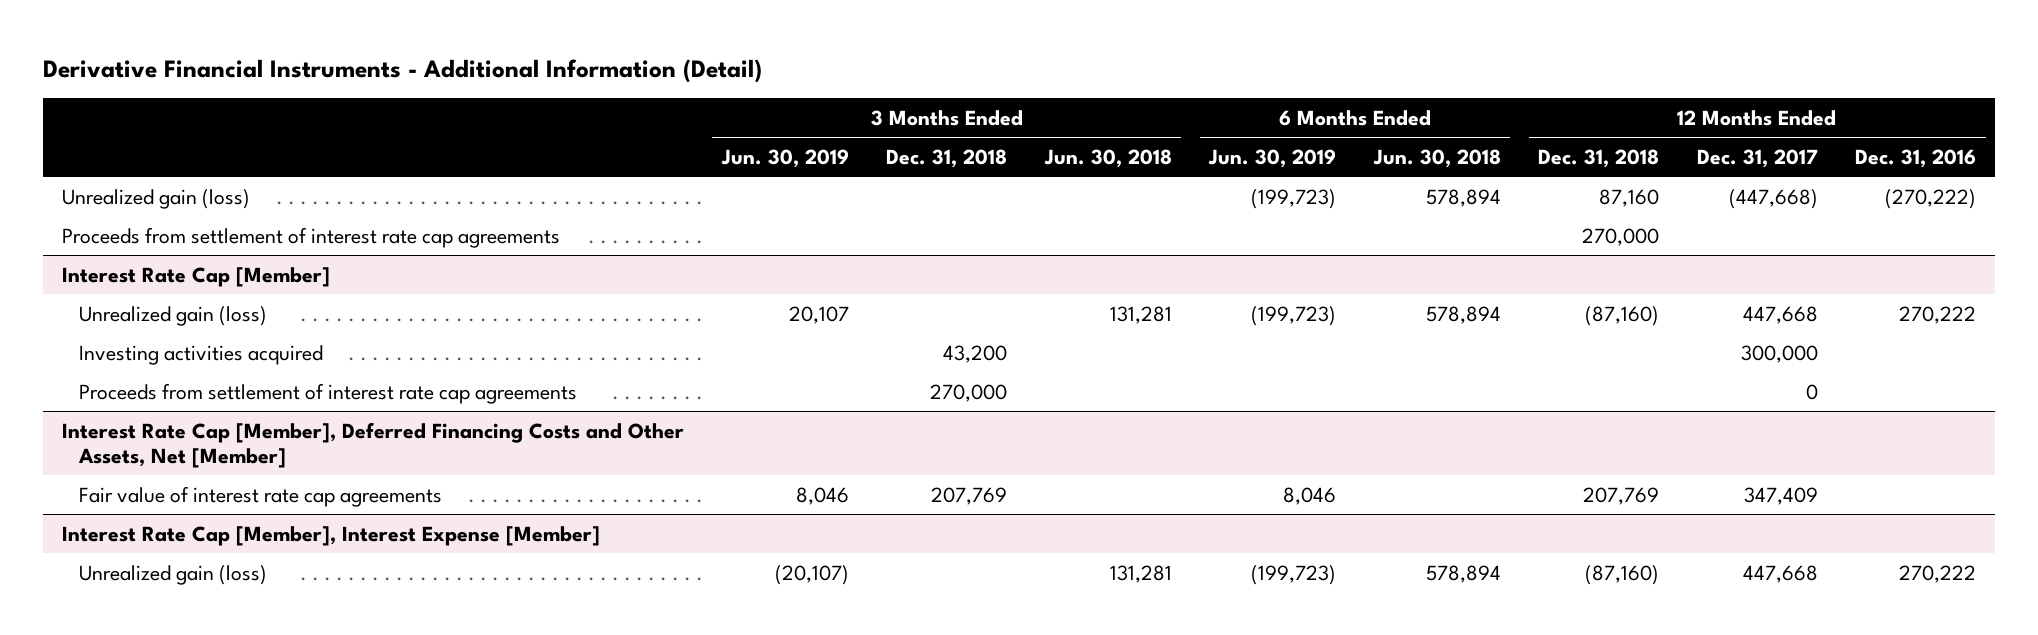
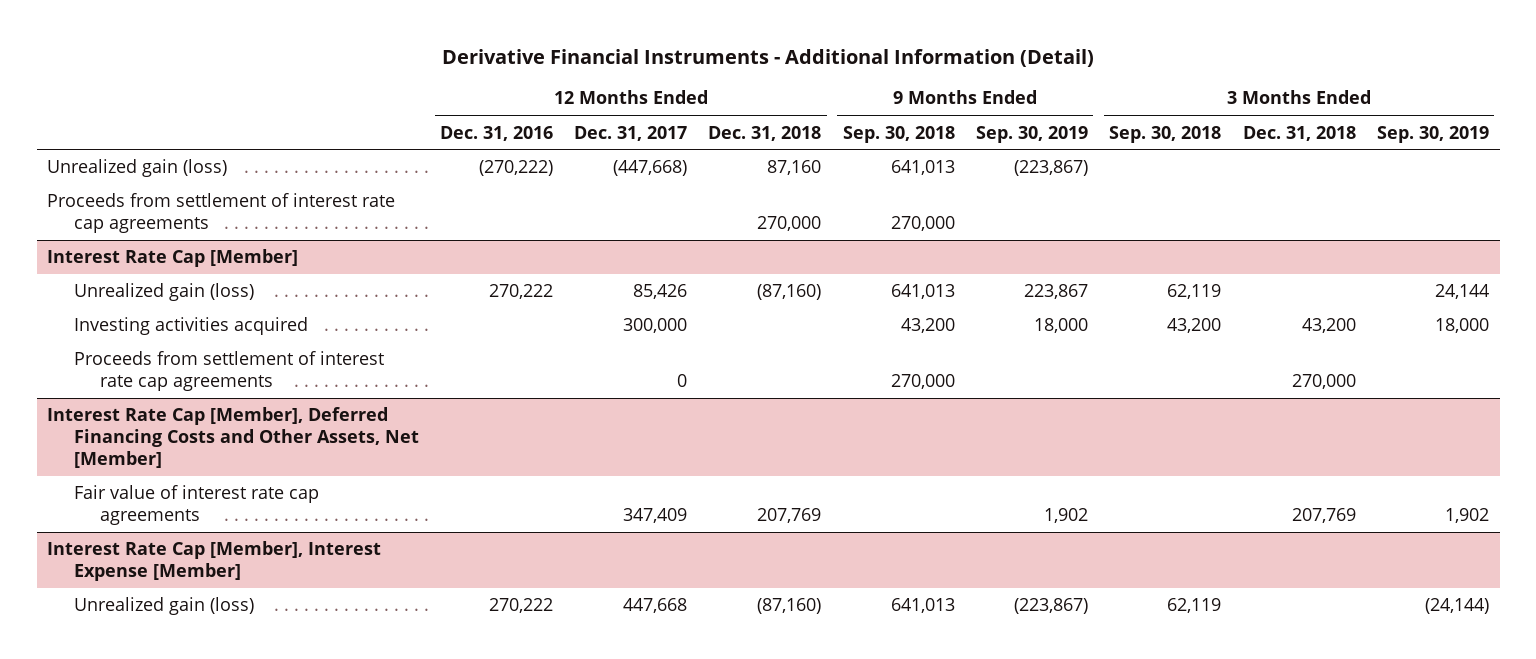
- | 3 Months Ended Jun. 30, 2019 | 3 Months Ended Dec. 31, 2018 | 3 Months Ended Jun. 30, 2018 | 6 Months Ended Jun. 30, 2019 | 6 Months Ended Jun. 30, 2018 | 12 Months Ended Dec. 31, 2018 | 12 Months Ended Dec. 31, 2017 | 12 Months Ended Dec. 31, 2016
+ | 12 Months Ended Dec. 31, 2016 | 12 Months Ended Dec. 31, 2017 | 12 Months Ended Dec. 31, 2018 | 9 Months Ended Sep. 30, 2018 | 9 Months Ended Sep. 30, 2019 | 3 Months Ended Sep. 30, 2018 | 3 Months Ended Dec. 31, 2018 | 3 Months Ended Sep. 30, 2019
@ Interest Rate Cap [Member]
- Unrealized gain (loss) | 20,107 | | 131,281 | (199,723) | 578,894 | (87,160) | 447,668 | 270,222
+ Unrealized gain (loss) | 270,222 | 85,426 | (87,160) | 641,013 | 223,867 | 62,119 | | 24,144

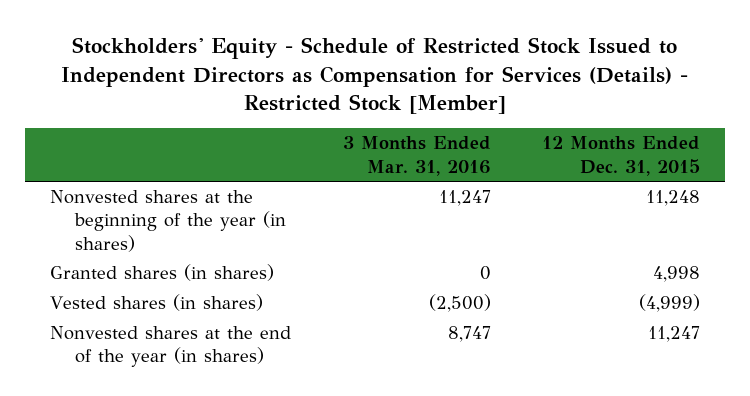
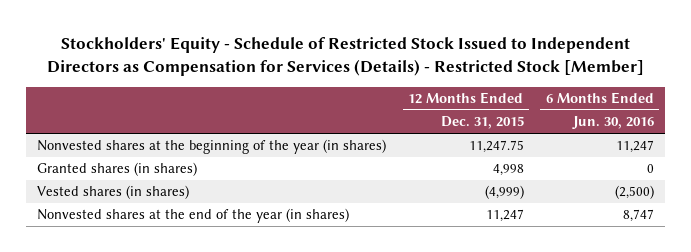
- | 3 Months Ended Mar. 31, 2016 | 12 Months Ended Dec. 31, 2015
+ | 12 Months Ended Dec. 31, 2015 | 6 Months Ended Jun. 30, 2016
- Nonvested shares at the beginning of the year (in shares) | 11,247 | 11,248
+ Nonvested shares at the beginning of the year (in shares) | 11,247.75 | 11,247

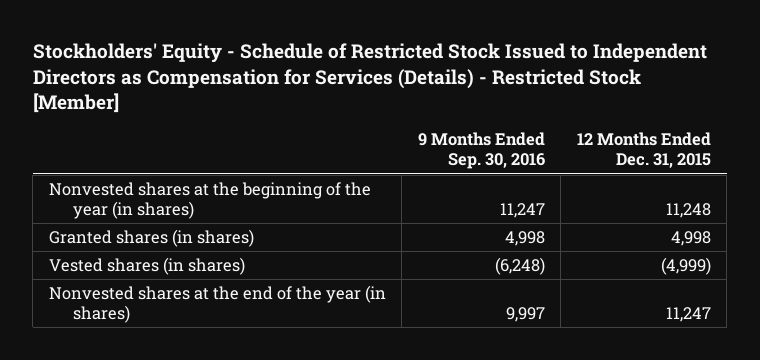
- | 12 Months Ended Dec. 31, 2015 | 6 Months Ended Jun. 30, 2016
+ | 9 Months Ended Sep. 30, 2016 | 12 Months Ended Dec. 31, 2015
- Nonvested shares at the beginning of the year (in shares) | 11,247.75 | 11,247
+ Nonvested shares at the beginning of the year (in shares) | 11,247 | 11,248

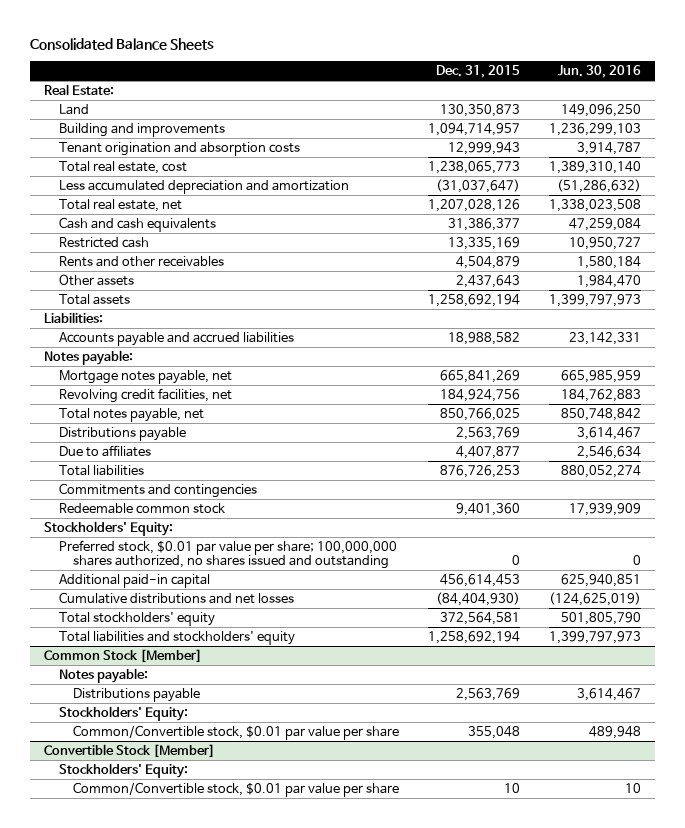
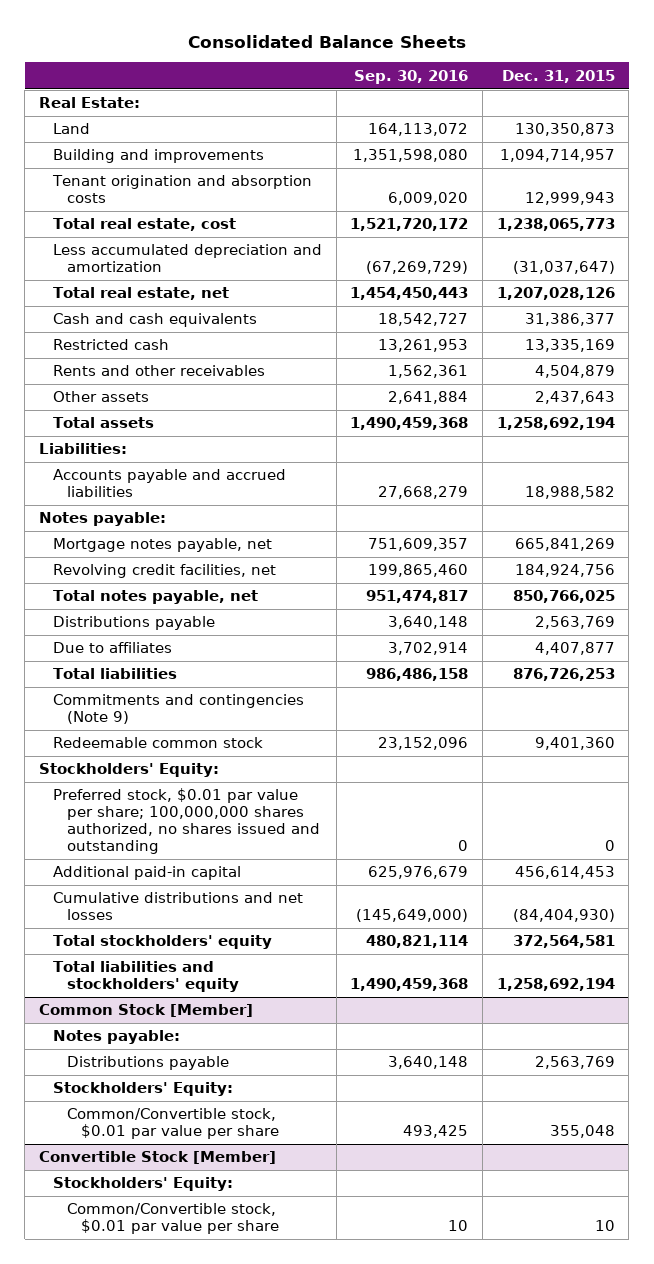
- | Dec. 31, 2015 | Jun. 30, 2016
+ | Sep. 30, 2016 | Dec. 31, 2015
- Commitments and contingencies
+ Commitments and contingencies (Note 9)

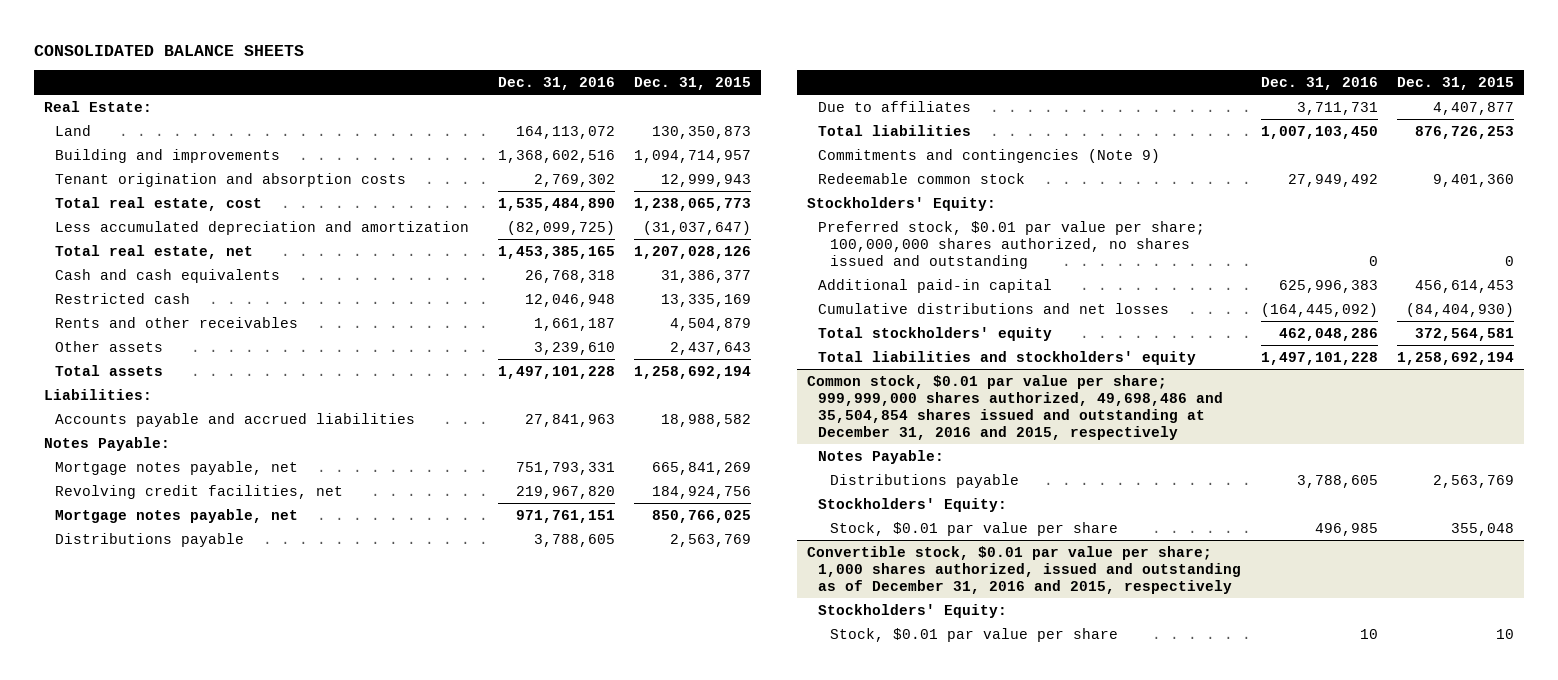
- Consolidated Balance Sheets
+ CONSOLIDATED BALANCE SHEETS
- | Sep. 30, 2016 | Dec. 31, 2015
+ | Dec. 31, 2016 | Dec. 31, 2015
- Notes payable:
+ Notes Payable:
- Total notes payable, net | 951,474,817 | 850,766,025
+ Mortgage notes payable, net | 971,761,151 | 850,766,025
- Common Stock [Member]
- Notes payable:
+ Common stock, $0.01 par value per share; 999,999,000 shares authorized, 49,698,486 and 35,504,854 shares issued and outstanding at December 31, 2016 and 2015, respectively
+ Notes Payable:
- Common/Convertible stock, $0.01 par value per share | 493,425 | 355,048
- Convertible Stock [Member]
+ Stock, $0.01 par value per share | 496,985 | 355,048
+ Convertible stock, $0.01 par value per share; 1,000 shares authorized, issued and outstanding as of December 31, 2016 and 2015, respectively
- Common/Convertible stock, $0.01 par value per share | 10 | 10
+ Stock, $0.01 par value per share | 10 | 10

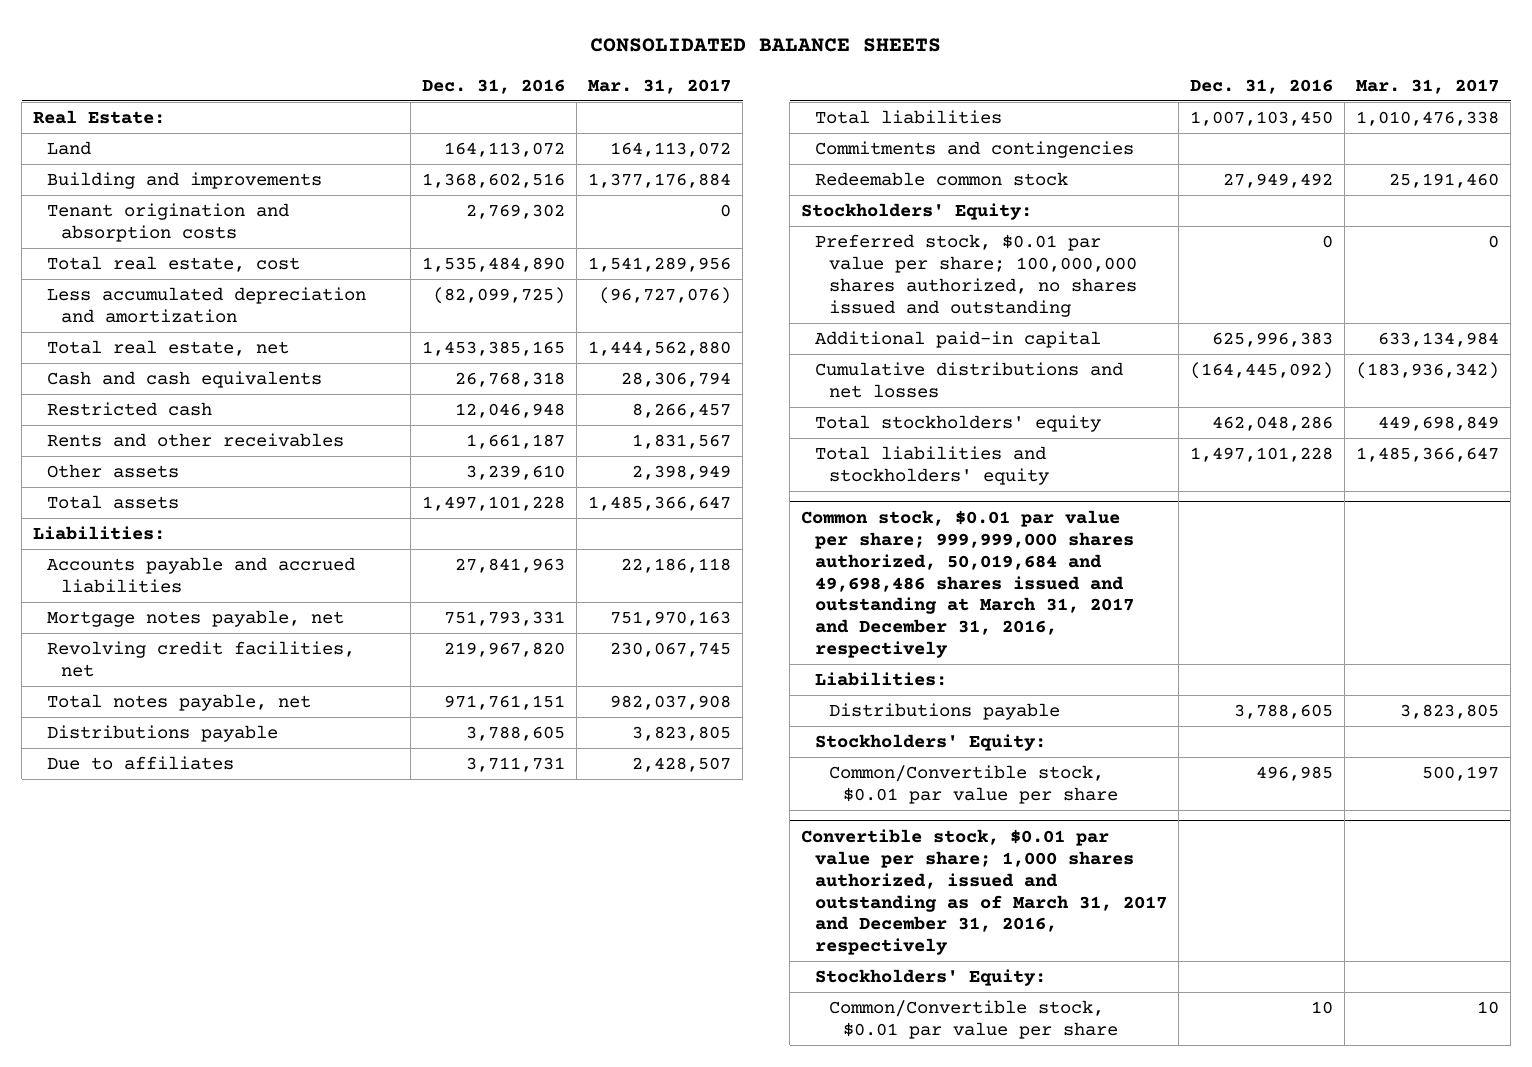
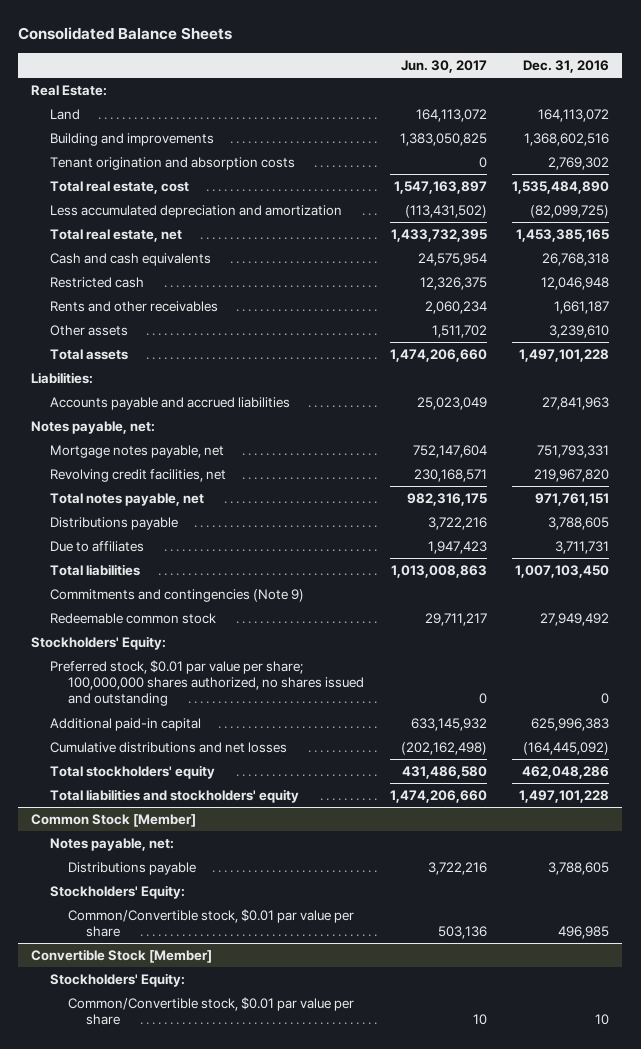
- CONSOLIDATED BALANCE SHEETS
+ Consolidated Balance Sheets
- | Dec. 31, 2016 | Mar. 31, 2017
+ | Jun. 30, 2017 | Dec. 31, 2016
+ Notes payable, net:
- Commitments and contingencies
+ Commitments and contingencies (Note 9)
- Common stock, $0.01 par value per share; 999,999,000 shares authorized, 50,019,684 and 49,698,486 shares issued and outstanding at March 31, 2017 and December 31, 2016, respectively
- Liabilities:
+ Common Stock [Member]
+ Notes payable, net:
- Convertible stock, $0.01 par value per share; 1,000 shares authorized, issued and outstanding as of March 31, 2017 and December 31, 2016, respectively
+ Convertible Stock [Member]

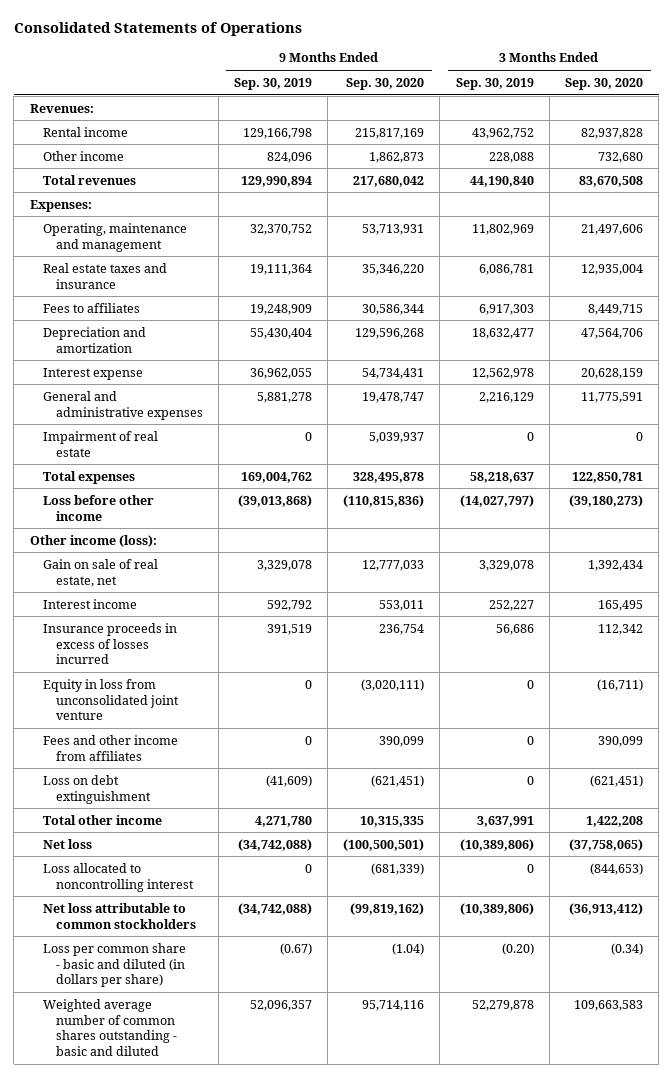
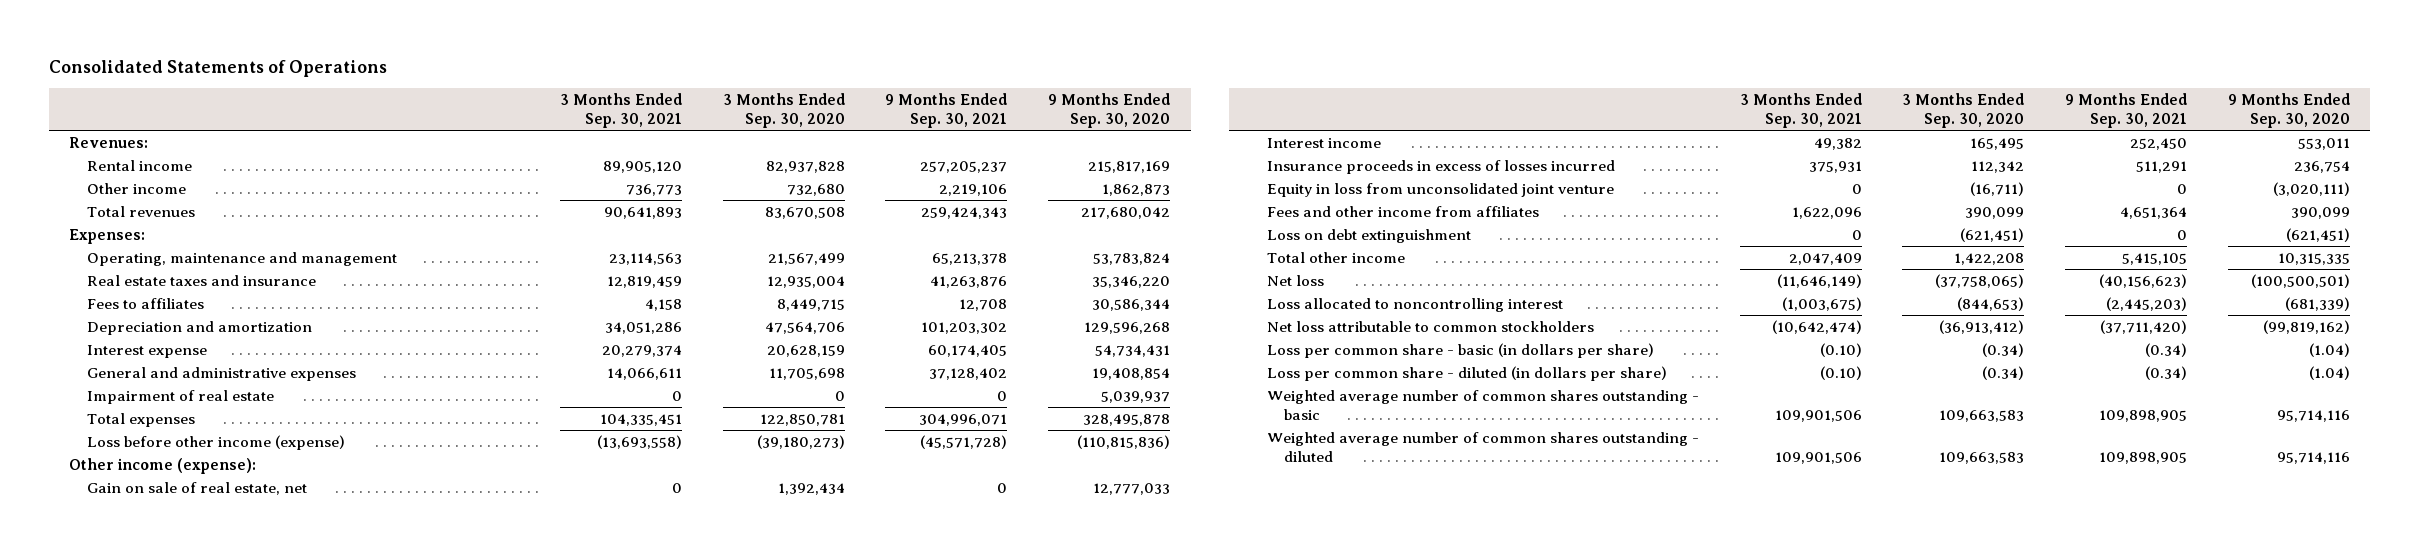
- | 9 Months Ended Sep. 30, 2019 | 9 Months Ended Sep. 30, 2020 | 3 Months Ended Sep. 30, 2019 | 3 Months Ended Sep. 30, 2020
+ | 3 Months Ended Sep. 30, 2021 | 3 Months Ended Sep. 30, 2020 | 9 Months Ended Sep. 30, 2021 | 9 Months Ended Sep. 30, 2020
- Operating, maintenance and management | 32,370,752 | 53,713,931 | 11,802,969 | 21,497,606
+ Operating, maintenance and management | 23,114,563 | 21,567,499 | 65,213,378 | 53,783,824
- General and administrative expenses | 5,881,278 | 19,478,747 | 2,216,129 | 11,775,591
+ General and administrative expenses | 14,066,611 | 11,705,698 | 37,128,402 | 19,408,854
- Loss before other income | (39,013,868) | (110,815,836) | (14,027,797) | (39,180,273)
- Other income (loss):
+ Loss before other income (expense) | (13,693,558) | (39,180,273) | (45,571,728) | (110,815,836)
+ Other income (expense):
- Loss per common share - basic and diluted (in dollars per share) | (0.67) | (1.04) | (0.20) | (0.34)
- Weighted average number of common shares outstanding - basic and diluted | 52,096,357 | 95,714,116 | 52,279,878 | 109,663,583
+ Loss per common share - basic (in dollars per share) | (0.10) | (0.34) | (0.34) | (1.04)
+ Loss per common share - diluted (in dollars per share) | (0.10) | (0.34) | (0.34) | (1.04)
+ Weighted average number of common shares outstanding - basic | 109,901,506 | 109,663,583 | 109,898,905 | 95,714,116
+ Weighted average number of common shares outstanding - diluted | 109,901,506 | 109,663,583 | 109,898,905 | 95,714,116

